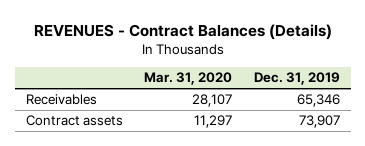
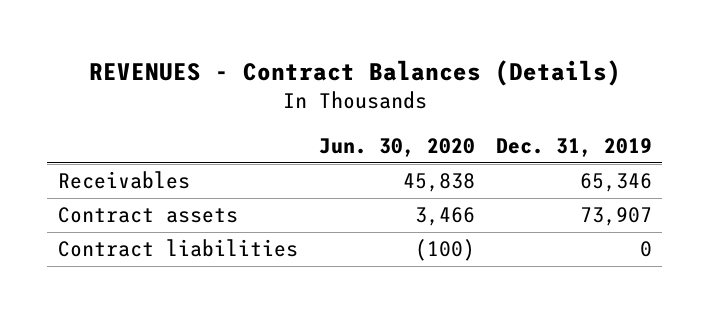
- | Mar. 31, 2020 | Dec. 31, 2019
+ | Jun. 30, 2020 | Dec. 31, 2019
+ Contract liabilities | (100) | 0

